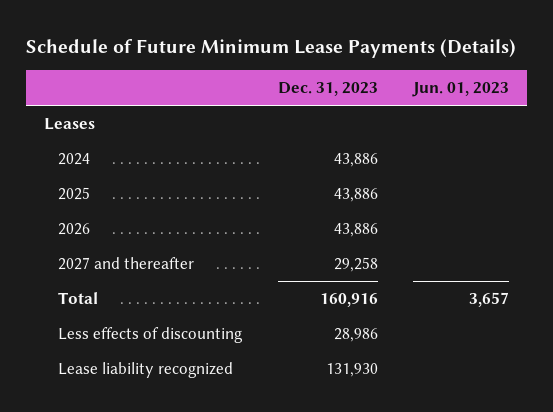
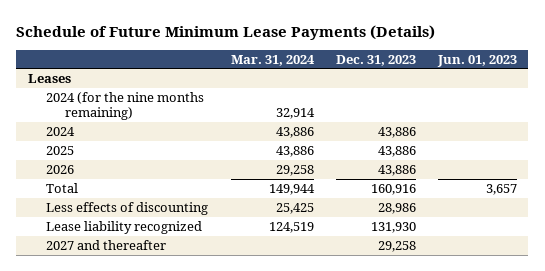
- | Dec. 31, 2023 | Jun. 01, 2023
+ | Mar. 31, 2024 | Dec. 31, 2023 | Jun. 01, 2023
+ 2024 (for the nine months remaining) | 32,914 | |
moved down: 2027 and thereafter | | 29,258 |

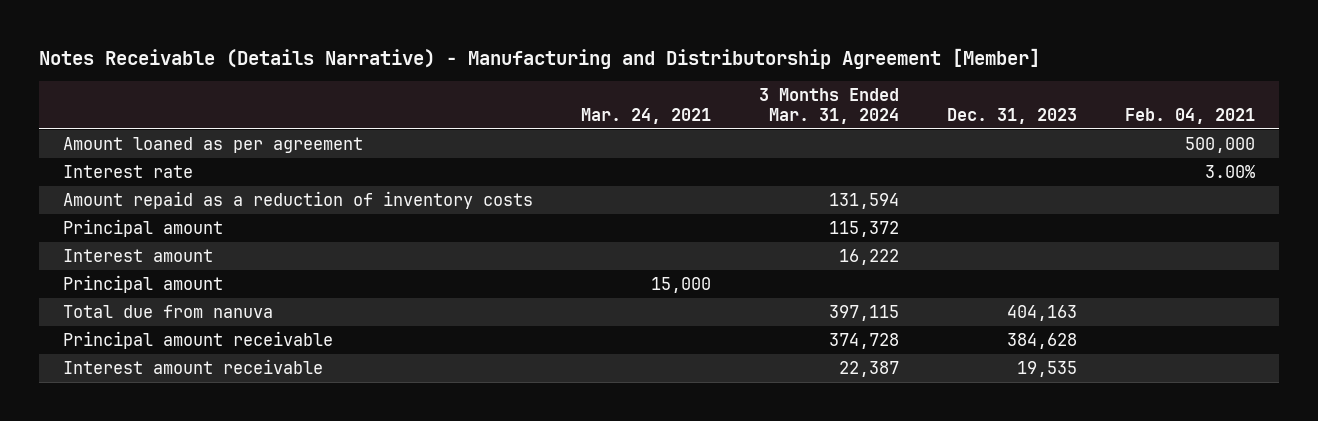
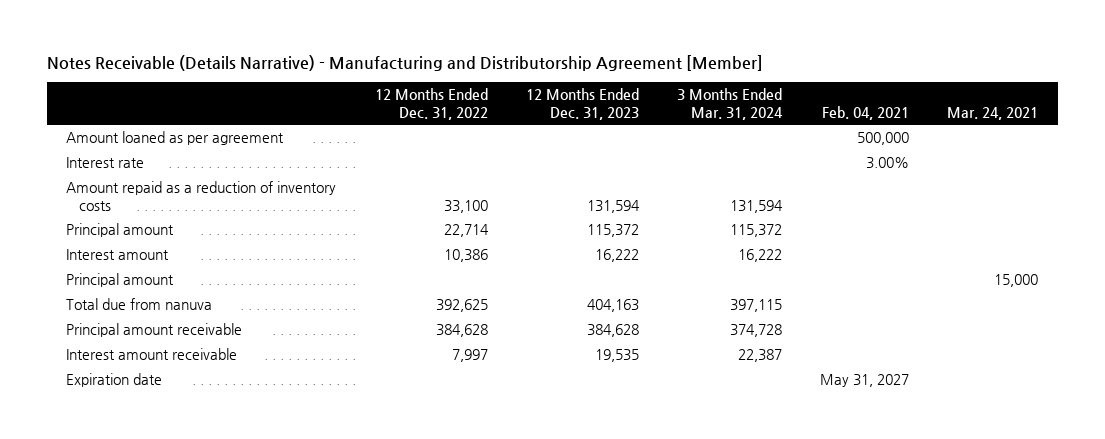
- | Mar. 24, 2021 | 3 Months Ended Mar. 31, 2024 | Dec. 31, 2023 | Feb. 04, 2021
+ | 12 Months Ended Dec. 31, 2022 | 12 Months Ended Dec. 31, 2023 | 3 Months Ended Mar. 31, 2024 | Feb. 04, 2021 | Mar. 24, 2021
+ Expiration date | | | | May 31, 2027 |

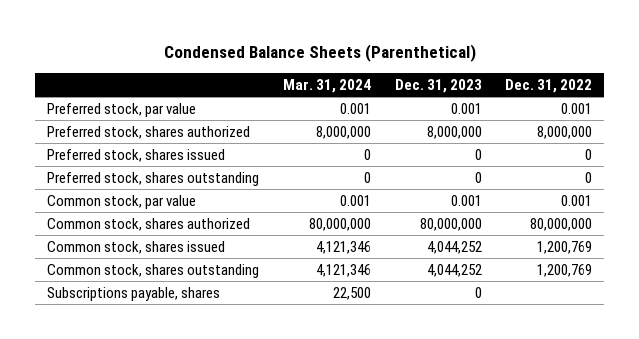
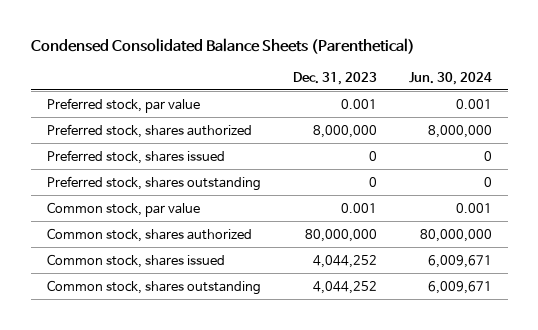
- Condensed Balance Sheets (Parenthetical)
+ Condensed Consolidated Balance Sheets (Parenthetical)
- | Mar. 31, 2024 | Dec. 31, 2023 | Dec. 31, 2022
+ | Dec. 31, 2023 | Jun. 30, 2024
- Subscriptions payable, shares | 22,500 | 0 |

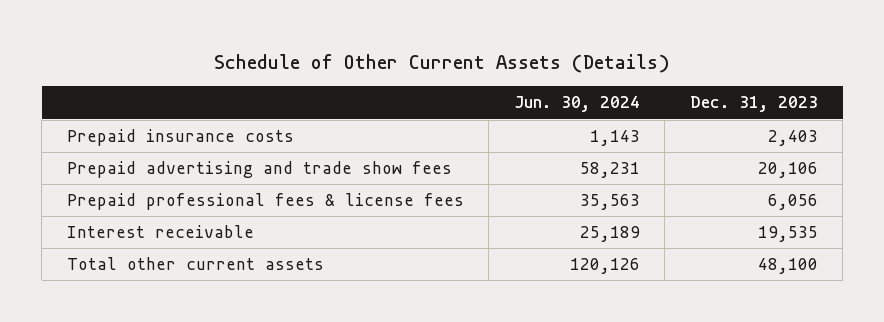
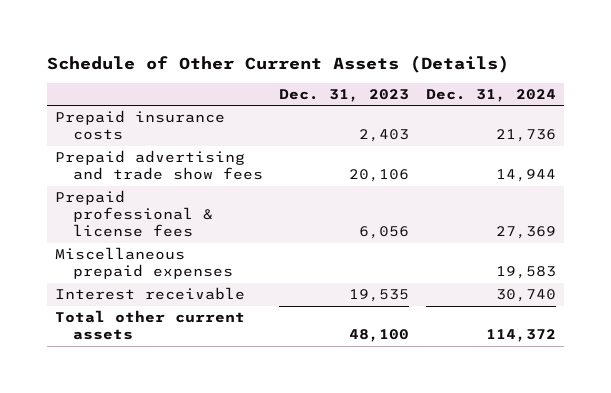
- | Jun. 30, 2024 | Dec. 31, 2023
+ | Dec. 31, 2023 | Dec. 31, 2024
- Prepaid professional fees & license fees | 35,563 | 6,056
+ Prepaid professional & license fees | 6,056 | 27,369
+ Miscellaneous prepaid expenses | | 19,583

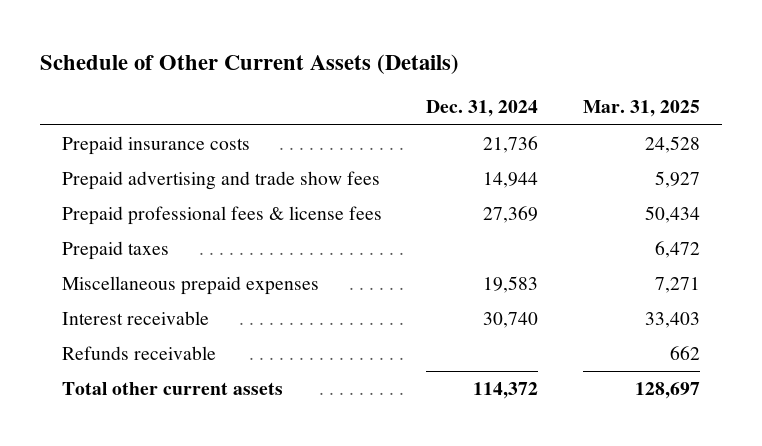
- | Dec. 31, 2023 | Dec. 31, 2024
+ | Dec. 31, 2024 | Mar. 31, 2025
- Prepaid professional & license fees | 6,056 | 27,369
+ Prepaid professional fees & license fees | 27,369 | 50,434
+ Prepaid taxes | | 6,472
+ Refunds receivable | | 662

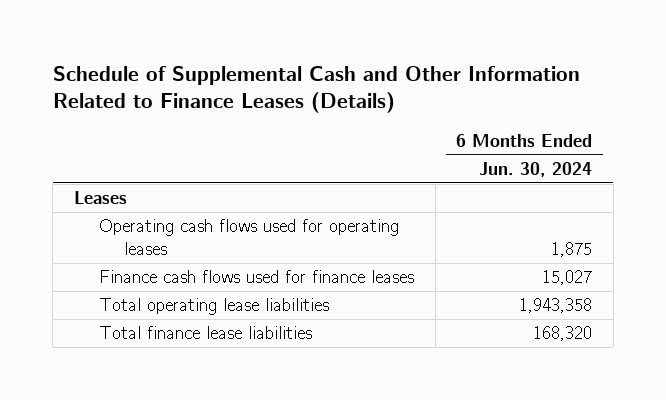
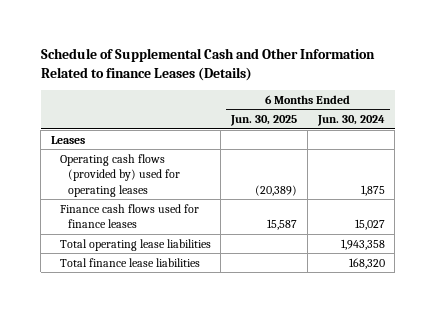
- Schedule of Supplemental Cash and Other Information Related to Finance Leases (Details)
+ Schedule of Supplemental Cash and Other Information Related to finance Leases (Details)
- | 6 Months Ended Jun. 30, 2024
+ | 6 Months Ended Jun. 30, 2025 | 6 Months Ended Jun. 30, 2024
- Operating cash flows used for operating leases | 1,875
+ Operating cash flows (provided by) used for operating leases | (20,389) | 1,875

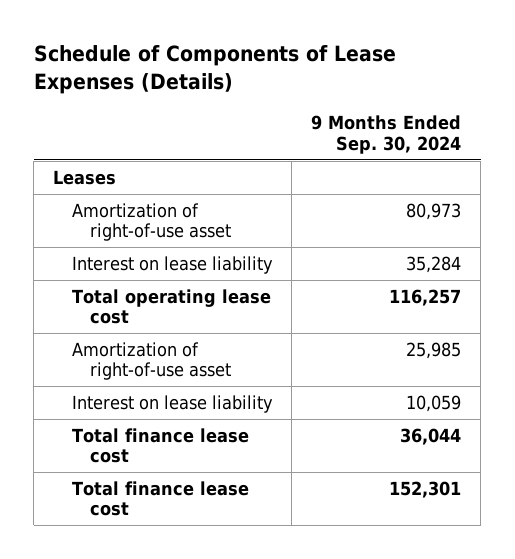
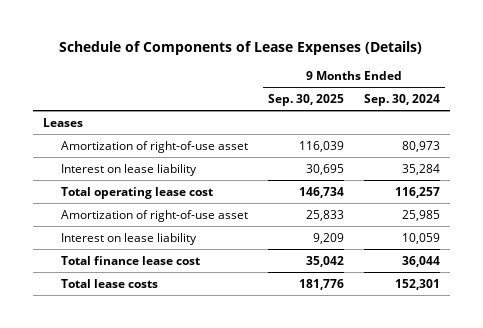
- | 9 Months Ended Sep. 30, 2024
+ | 9 Months Ended Sep. 30, 2025 | 9 Months Ended Sep. 30, 2024
- Total finance lease cost | 152,301
+ Total lease costs | 181,776 | 152,301

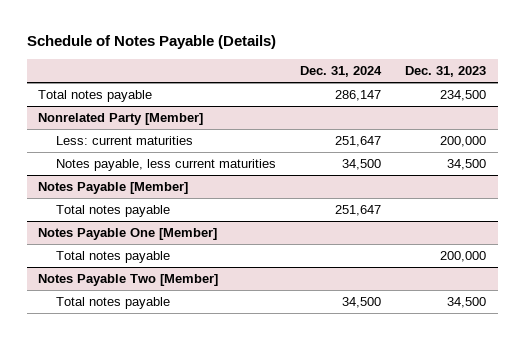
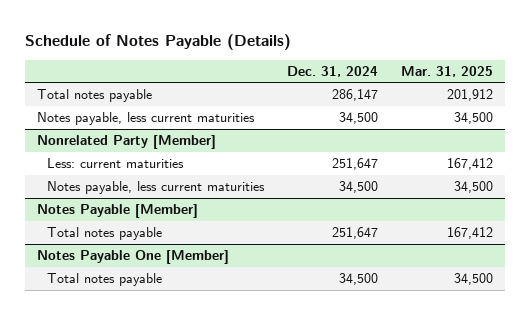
- | Dec. 31, 2024 | Dec. 31, 2023
+ | Dec. 31, 2024 | Mar. 31, 2025
+ Notes payable, less current maturities | 34,500 | 34,500
@ Notes Payable One [Member]
- Total notes payable | | 200,000
- Notes Payable Two [Member]

